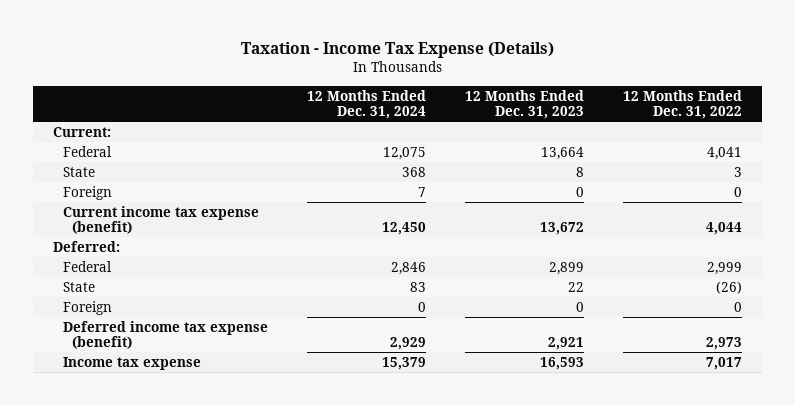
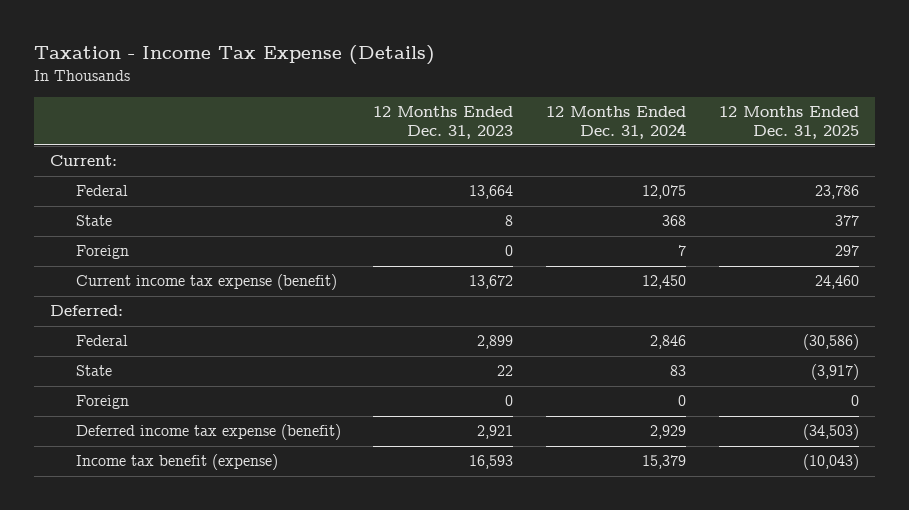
- | 12 Months Ended Dec. 31, 2024 | 12 Months Ended Dec. 31, 2023 | 12 Months Ended Dec. 31, 2022
+ | 12 Months Ended Dec. 31, 2023 | 12 Months Ended Dec. 31, 2024 | 12 Months Ended Dec. 31, 2025
- Income tax expense | 15,379 | 16,593 | 7,017
+ Income tax benefit (expense) | 16,593 | 15,379 | (10,043)

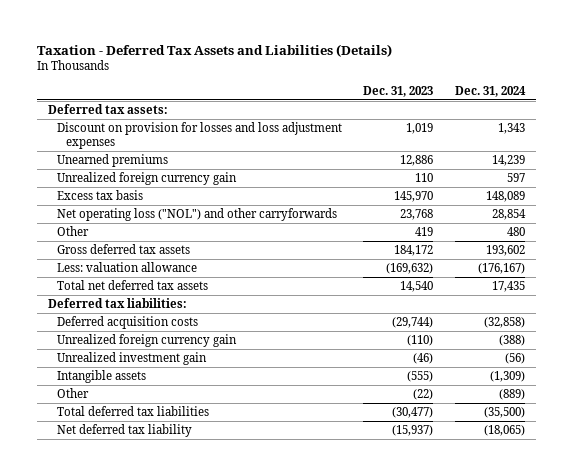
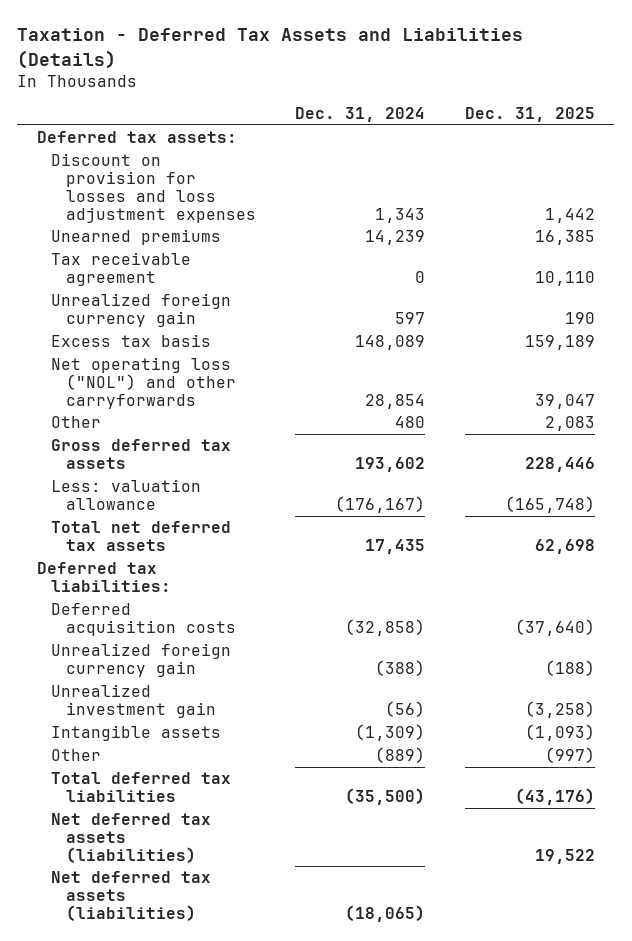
- | Dec. 31, 2023 | Dec. 31, 2024
+ | Dec. 31, 2024 | Dec. 31, 2025
+ Tax receivable agreement | 0 | 10,110
- Net deferred tax liability | (15,937) | (18,065)
+ Net deferred tax assets (liabilities) | | 19,522
+ Net deferred tax assets (liabilities) | (18,065) |

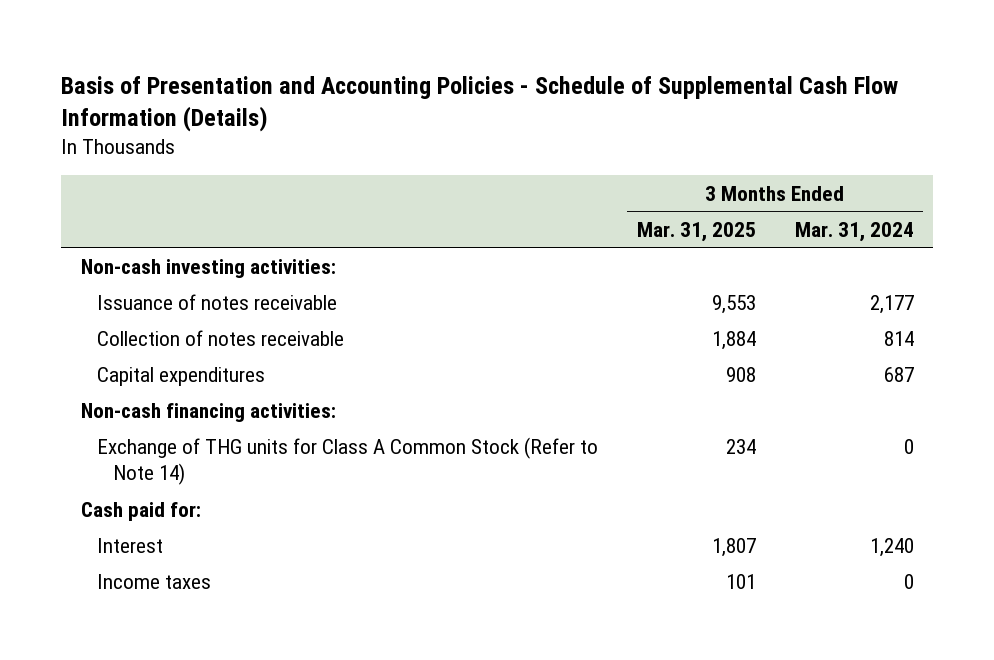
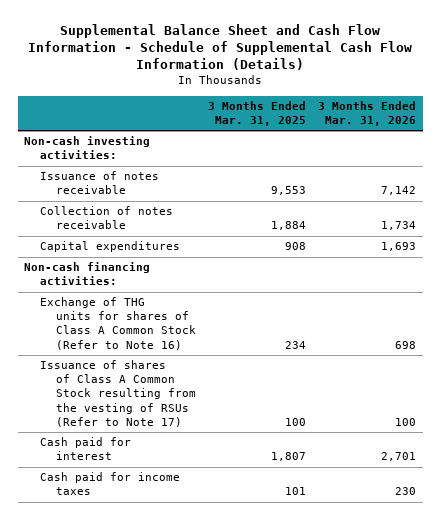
- Basis of Presentation and Accounting Policies - Schedule of Supplemental Cash Flow Information (Details)
+ Supplemental Balance Sheet and Cash Flow Information - Schedule of Supplemental Cash Flow Information (Details)
- | 3 Months Ended Mar. 31, 2025 | 3 Months Ended Mar. 31, 2024
+ | 3 Months Ended Mar. 31, 2025 | 3 Months Ended Mar. 31, 2026
- Exchange of THG units for Class A Common Stock (Refer to Note 14) | 234 | 0
- Cash paid for:
- Interest | 1,807 | 1,240
- Income taxes | 101 | 0
+ Exchange of THG units for shares of Class A Common Stock (Refer to Note 16) | 234 | 698
+ Issuance of shares of Class A Common Stock resulting from the vesting of RSUs (Refer to Note 17) | 100 | 100
+ Cash paid for interest | 1,807 | 2,701
+ Cash paid for income taxes | 101 | 230

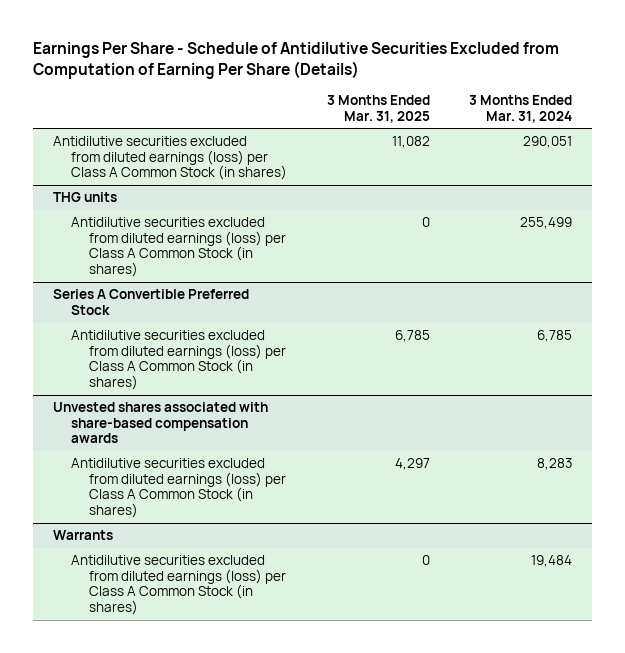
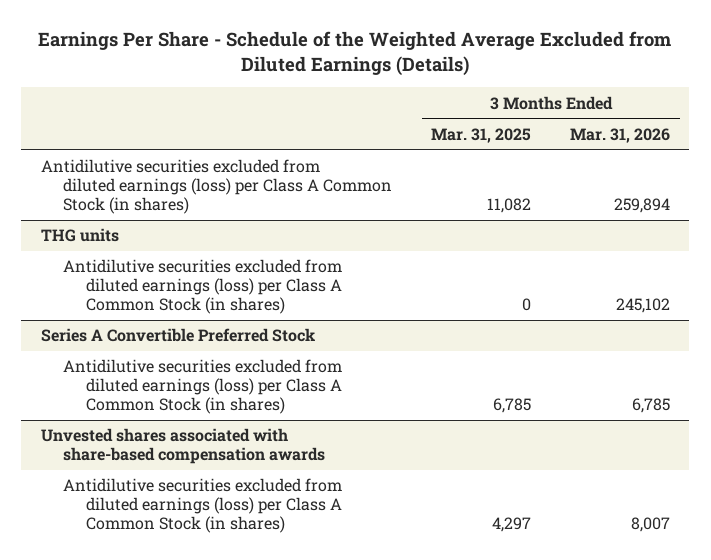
- Earnings Per Share - Schedule of Antidilutive Securities Excluded from Computation of Earning Per Share (Details)
+ Earnings Per Share - Schedule of the Weighted Average Excluded from Diluted Earnings (Details)
- | 3 Months Ended Mar. 31, 2025 | 3 Months Ended Mar. 31, 2024
+ | 3 Months Ended Mar. 31, 2025 | 3 Months Ended Mar. 31, 2026
- Warrants
- Antidilutive securities excluded from diluted earnings (loss) per Class A Common Stock (in shares) | 0 | 19,484

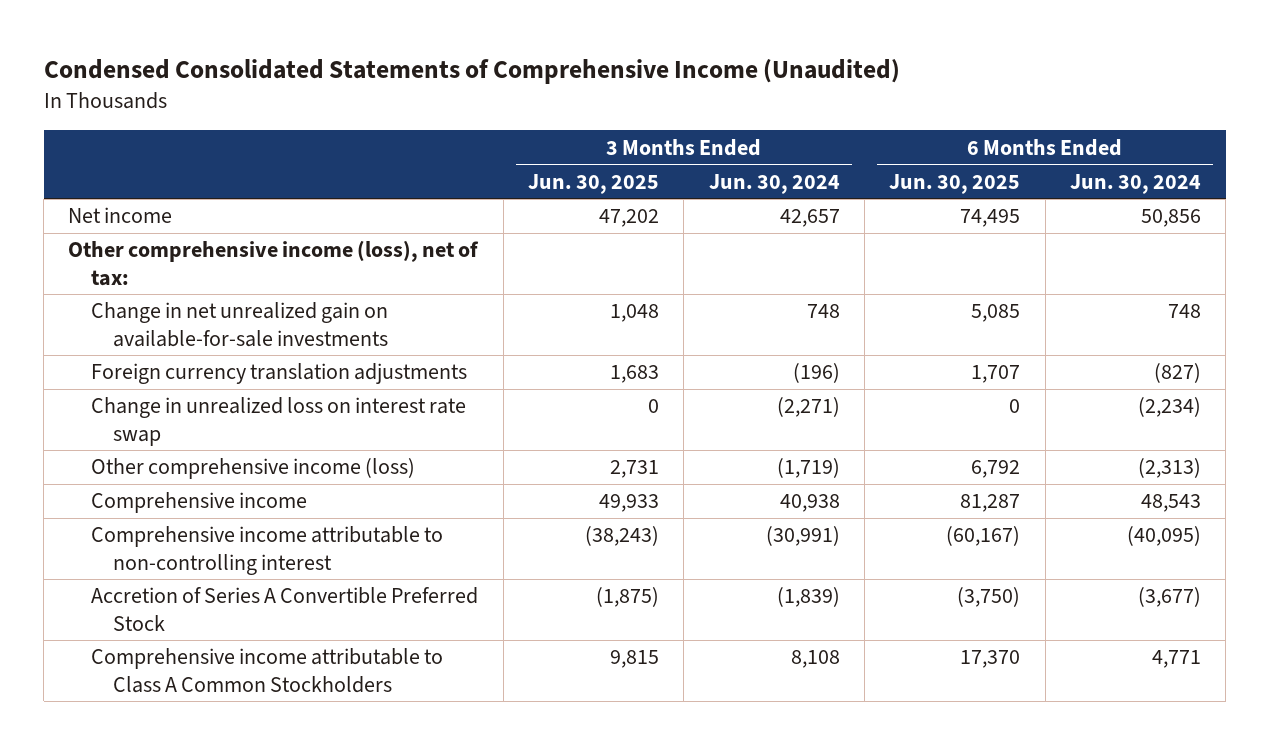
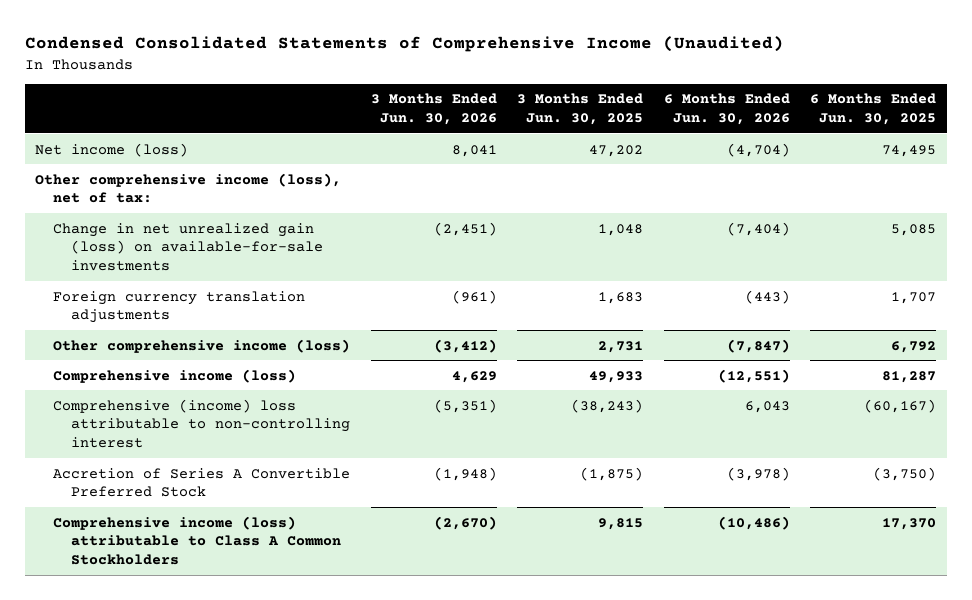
- | 3 Months Ended Jun. 30, 2025 | 3 Months Ended Jun. 30, 2024 | 6 Months Ended Jun. 30, 2025 | 6 Months Ended Jun. 30, 2024
+ | 3 Months Ended Jun. 30, 2026 | 3 Months Ended Jun. 30, 2025 | 6 Months Ended Jun. 30, 2026 | 6 Months Ended Jun. 30, 2025
- Net income | 47,202 | 42,657 | 74,495 | 50,856
+ Net income (loss) | 8,041 | 47,202 | (4,704) | 74,495
- Change in net unrealized gain on available-for-sale investments | 1,048 | 748 | 5,085 | 748
+ Change in net unrealized gain (loss) on available-for-sale investments | (2,451) | 1,048 | (7,404) | 5,085
- Change in unrealized loss on interest rate swap | 0 | (2,271) | 0 | (2,234)
- Comprehensive income | 49,933 | 40,938 | 81,287 | 48,543
- Comprehensive income attributable to non-controlling interest | (38,243) | (30,991) | (60,167) | (40,095)
+ Comprehensive income (loss) | 4,629 | 49,933 | (12,551) | 81,287
+ Comprehensive (income) loss attributable to non-controlling interest | (5,351) | (38,243) | 6,043 | (60,167)
- Comprehensive income attributable to Class A Common Stockholders | 9,815 | 8,108 | 17,370 | 4,771
+ Comprehensive income (loss) attributable to Class A Common Stockholders | (2,670) | 9,815 | (10,486) | 17,370

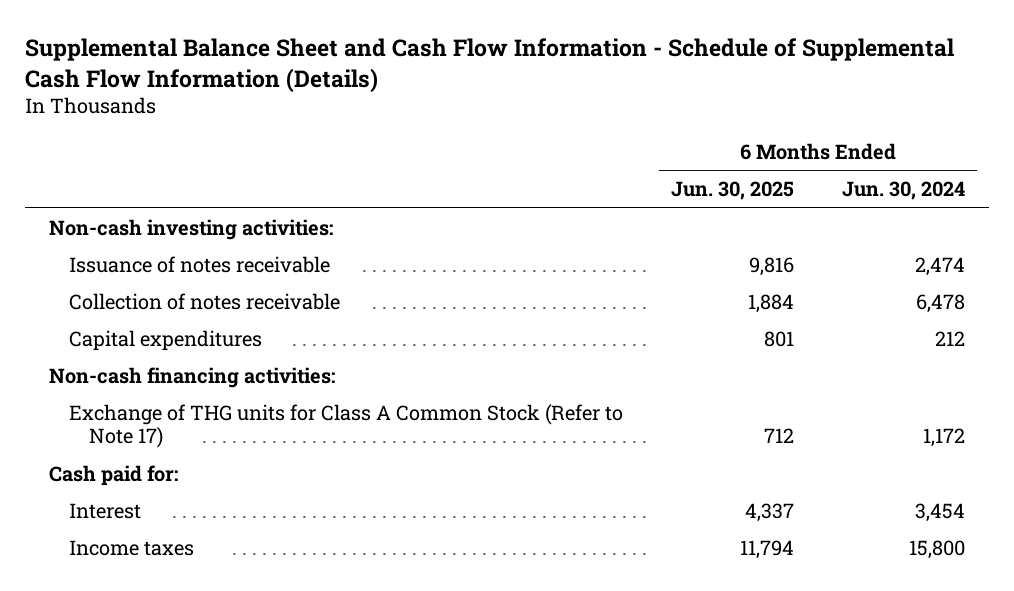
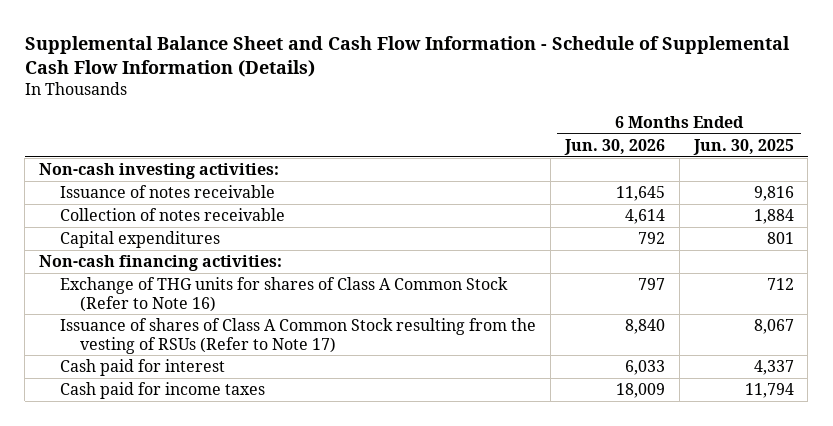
- | 6 Months Ended Jun. 30, 2025 | 6 Months Ended Jun. 30, 2024
+ | 6 Months Ended Jun. 30, 2026 | 6 Months Ended Jun. 30, 2025
- Exchange of THG units for Class A Common Stock (Refer to Note 17) | 712 | 1,172
- Cash paid for:
- Interest | 4,337 | 3,454
- Income taxes | 11,794 | 15,800
+ Exchange of THG units for shares of Class A Common Stock (Refer to Note 16) | 797 | 712
+ Issuance of shares of Class A Common Stock resulting from the vesting of RSUs (Refer to Note 17) | 8,840 | 8,067
+ Cash paid for interest | 6,033 | 4,337
+ Cash paid for income taxes | 18,009 | 11,794

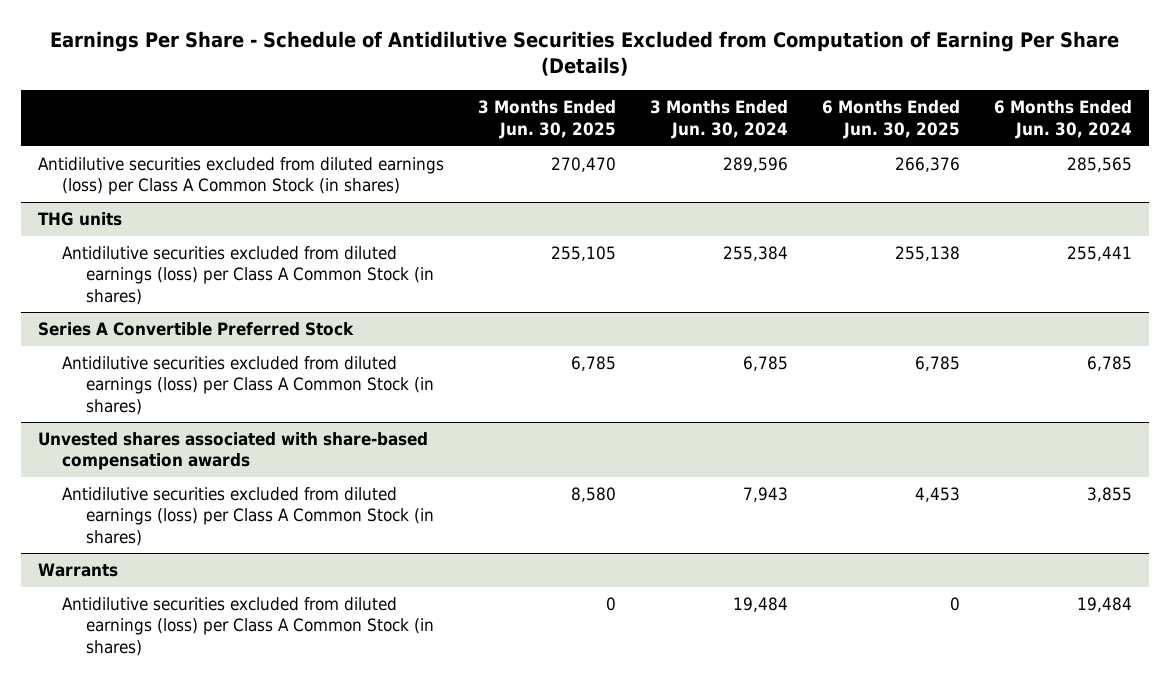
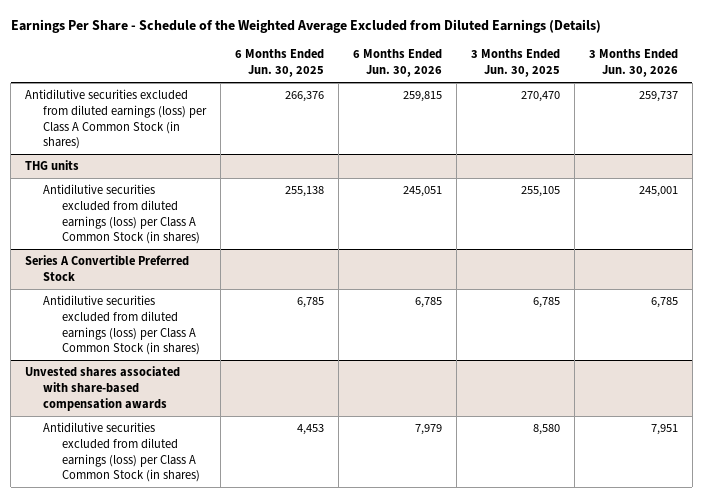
- Earnings Per Share - Schedule of Antidilutive Securities Excluded from Computation of Earning Per Share (Details)
+ Earnings Per Share - Schedule of the Weighted Average Excluded from Diluted Earnings (Details)
- | 3 Months Ended Jun. 30, 2025 | 3 Months Ended Jun. 30, 2024 | 6 Months Ended Jun. 30, 2025 | 6 Months Ended Jun. 30, 2024
+ | 6 Months Ended Jun. 30, 2025 | 6 Months Ended Jun. 30, 2026 | 3 Months Ended Jun. 30, 2025 | 3 Months Ended Jun. 30, 2026
- Warrants
- Antidilutive securities excluded from diluted earnings (loss) per Class A Common Stock (in shares) | 0 | 19,484 | 0 | 19,484

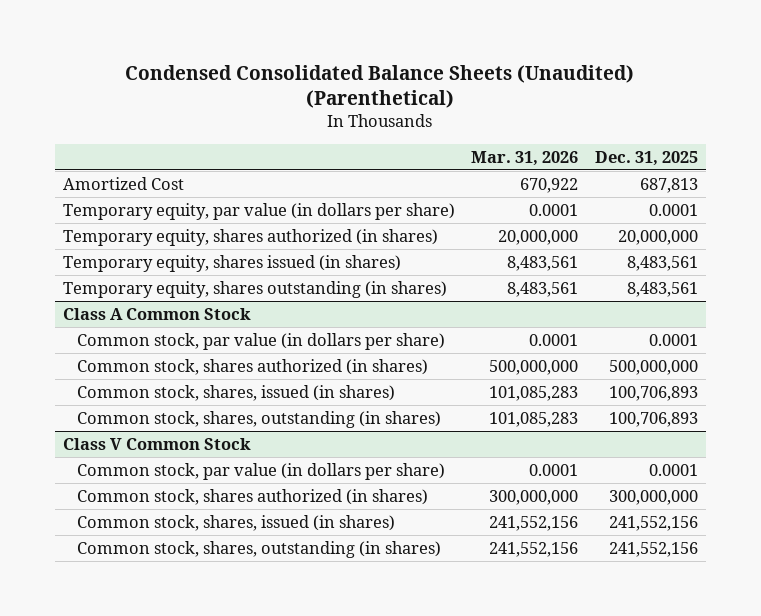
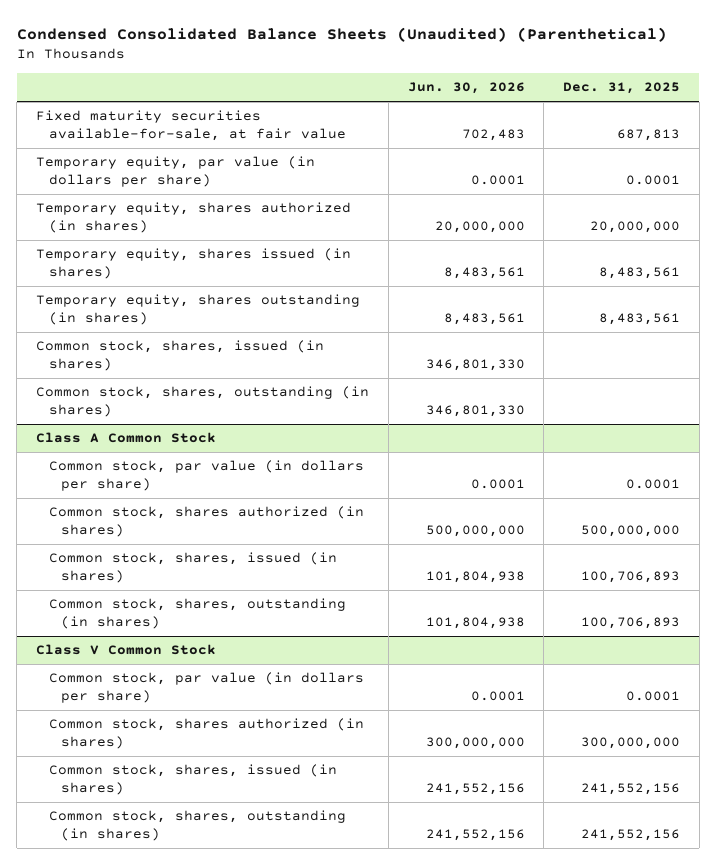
- | Mar. 31, 2026 | Dec. 31, 2025
+ | Jun. 30, 2026 | Dec. 31, 2025
- Amortized Cost | 670,922 | 687,813
+ Fixed maturity securities available-for-sale, at fair value | 702,483 | 687,813
+ Common stock, shares, issued (in shares) | 346,801,330 |
+ Common stock, shares, outstanding (in shares) | 346,801,330 |

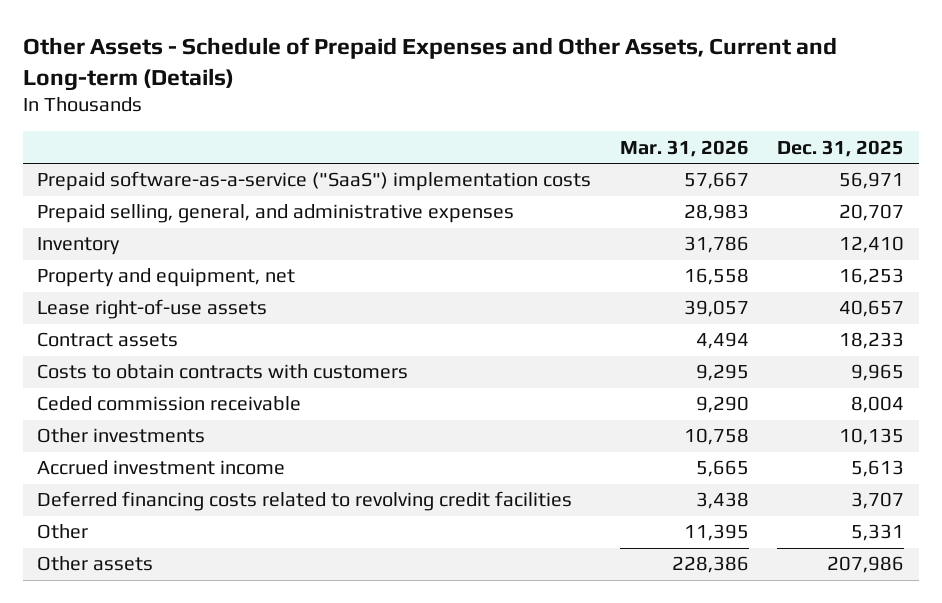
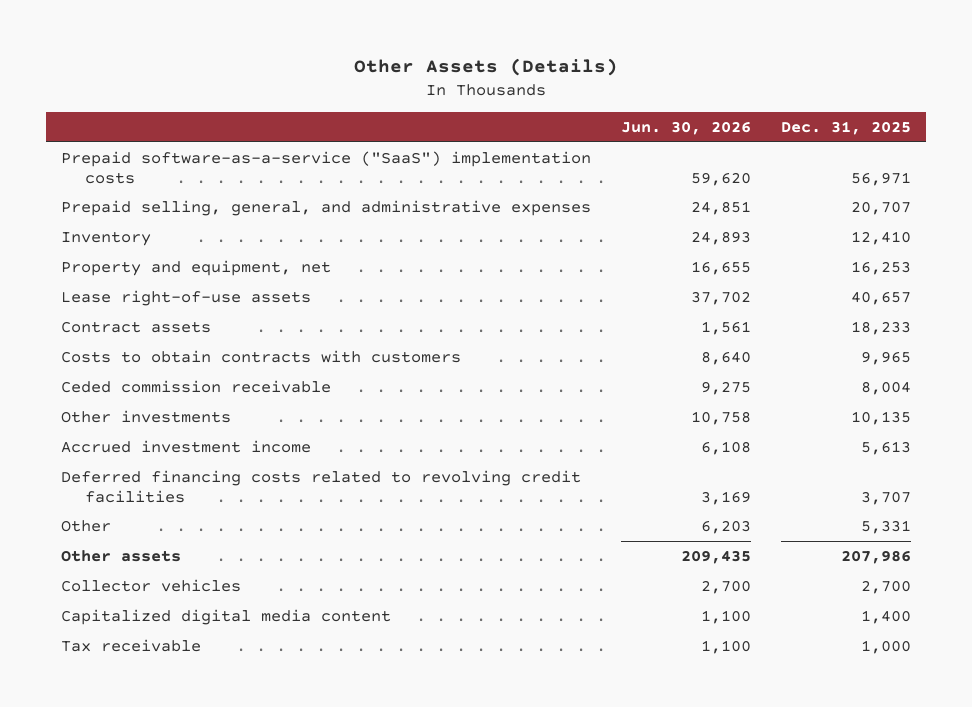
- Other Assets - Schedule of Prepaid Expenses and Other Assets, Current and Long-term (Details)
+ Other Assets (Details)
- | Mar. 31, 2026 | Dec. 31, 2025
+ | Jun. 30, 2026 | Dec. 31, 2025
+ Collector vehicles | 2,700 | 2,700
+ Capitalized digital media content | 1,100 | 1,400
+ Tax receivable | 1,100 | 1,000

